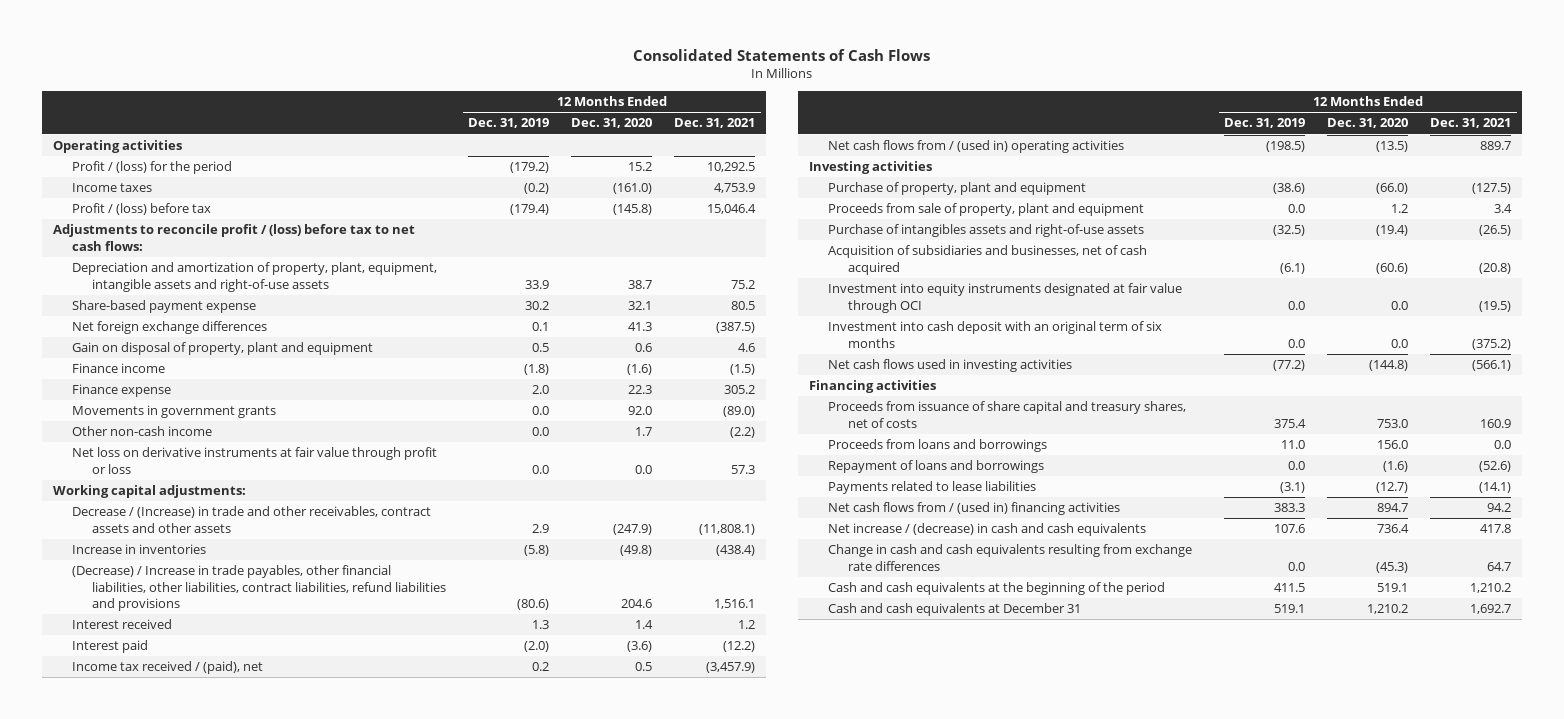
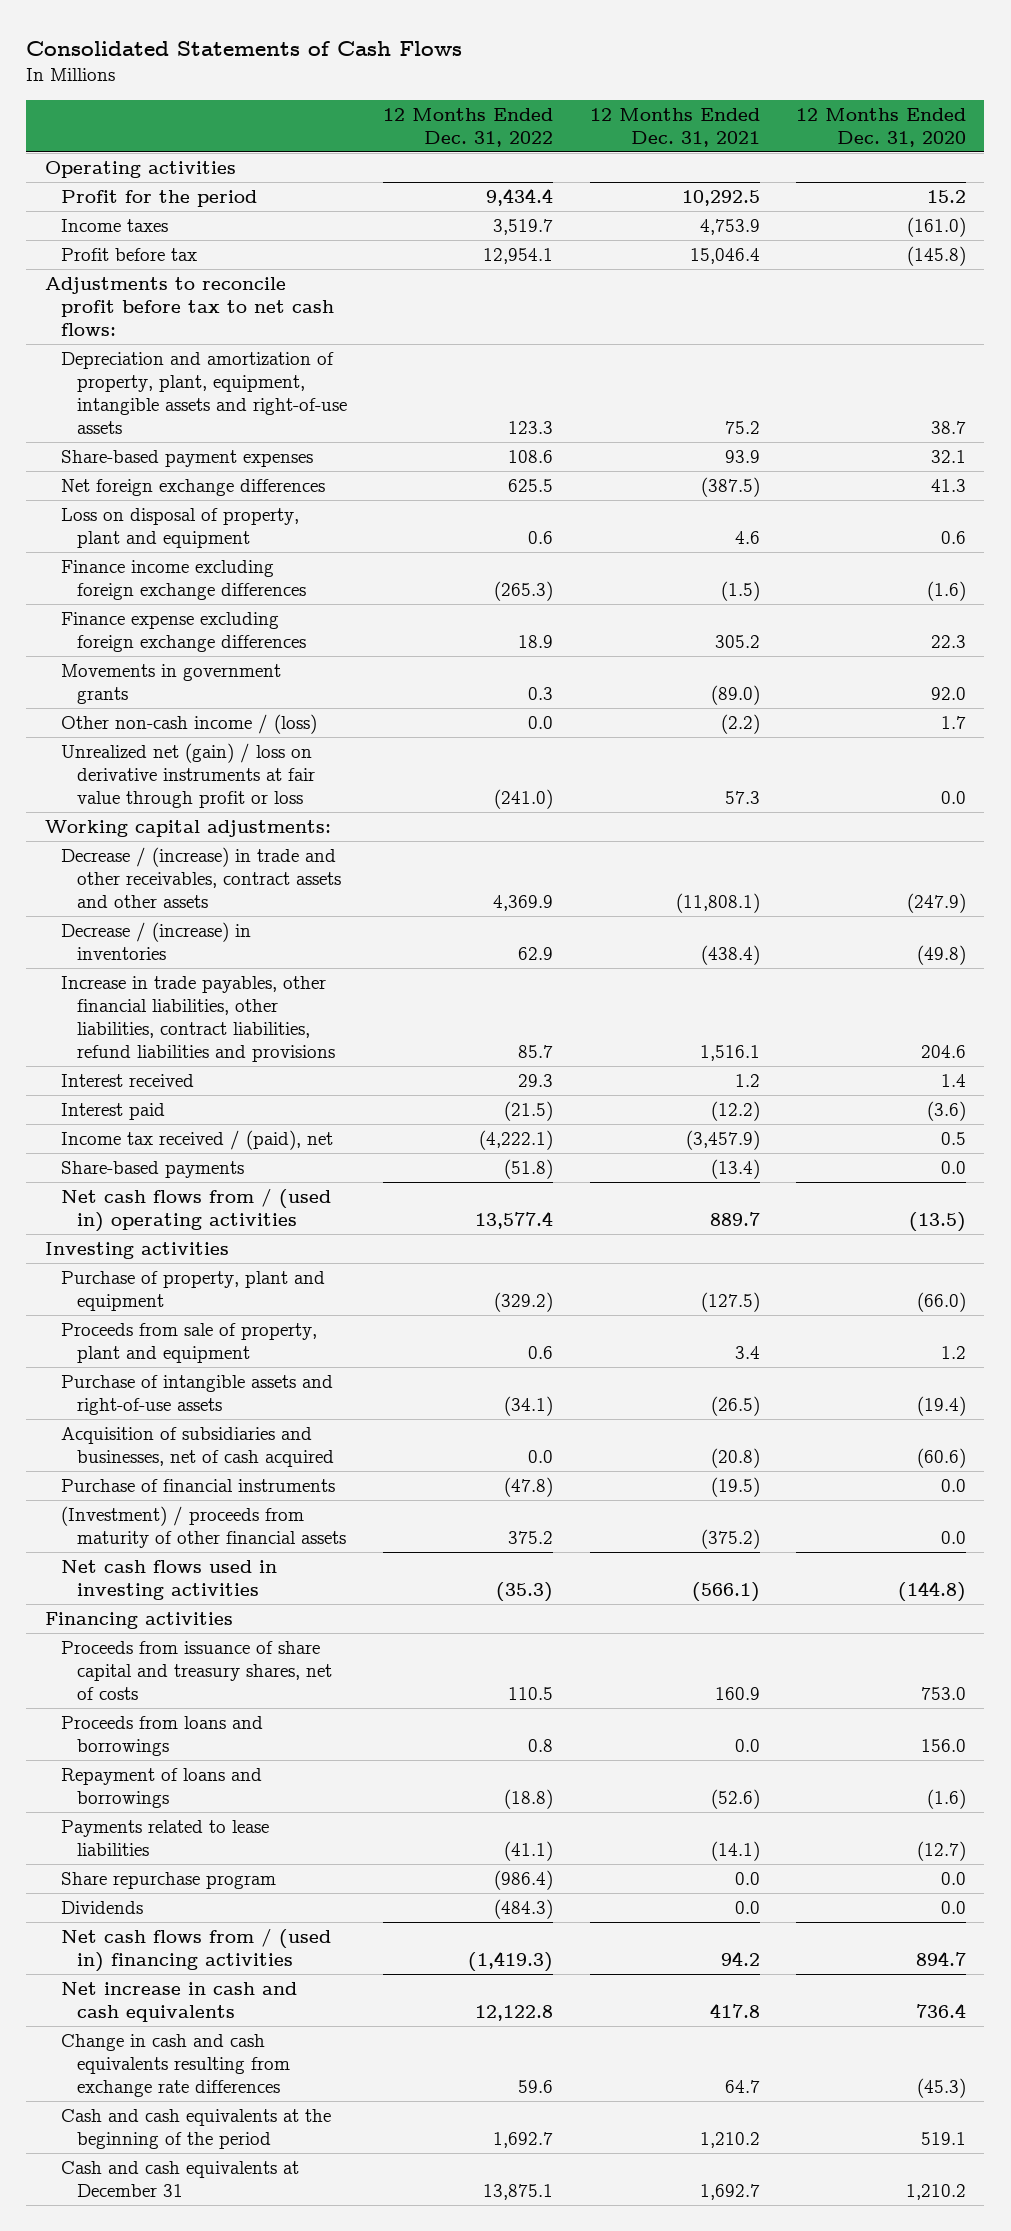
- | 12 Months Ended Dec. 31, 2019 | 12 Months Ended Dec. 31, 2020 | 12 Months Ended Dec. 31, 2021
+ | 12 Months Ended Dec. 31, 2022 | 12 Months Ended Dec. 31, 2021 | 12 Months Ended Dec. 31, 2020
- Profit / (loss) for the period | (179.2) | 15.2 | 10,292.5
+ Profit for the period | 9,434.4 | 10,292.5 | 15.2
- Profit / (loss) before tax | (179.4) | (145.8) | 15,046.4
- Adjustments to reconcile profit / (loss) before tax to net cash flows:
+ Profit before tax | 12,954.1 | 15,046.4 | (145.8)
+ Adjustments to reconcile profit before tax to net cash flows:
- Share-based payment expense | 30.2 | 32.1 | 80.5
+ Share-based payment expenses | 108.6 | 93.9 | 32.1
- Gain on disposal of property, plant and equipment | 0.5 | 0.6 | 4.6
- Finance income | (1.8) | (1.6) | (1.5)
- Finance expense | 2.0 | 22.3 | 305.2
+ Loss on disposal of property, plant and equipment | 0.6 | 4.6 | 0.6
+ Finance income excluding foreign exchange differences | (265.3) | (1.5) | (1.6)
+ Finance expense excluding foreign exchange differences | 18.9 | 305.2 | 22.3
- Other non-cash income | 0.0 | 1.7 | (2.2)
- Net loss on derivative instruments at fair value through profit or loss | 0.0 | 0.0 | 57.3
+ Other non-cash income / (loss) | 0.0 | (2.2) | 1.7
+ Unrealized net (gain) / loss on derivative instruments at fair value through profit or loss | (241.0) | 57.3 | 0.0
- Decrease / (Increase) in trade and other receivables, contract assets and other assets | 2.9 | (247.9) | (11,808.1)
- Increase in inventories | (5.8) | (49.8) | (438.4)
- (Decrease) / Increase in trade payables, other financial liabilities, other liabilities, contract liabilities, refund liabilities and provisions | (80.6) | 204.6 | 1,516.1
+ Decrease / (increase) in trade and other receivables, contract assets and other assets | 4,369.9 | (11,808.1) | (247.9)
+ Decrease / (increase) in inventories | 62.9 | (438.4) | (49.8)
+ Increase in trade payables, other financial liabilities, other liabilities, contract liabilities, refund liabilities and provisions | 85.7 | 1,516.1 | 204.6
+ Share-based payments | (51.8) | (13.4) | 0.0
- Purchase of intangibles assets and right-of-use assets | (32.5) | (19.4) | (26.5)
+ Purchase of intangible assets and right-of-use assets | (34.1) | (26.5) | (19.4)
- Investment into equity instruments designated at fair value through OCI | 0.0 | 0.0 | (19.5)
- Investment into cash deposit with an original term of six months | 0.0 | 0.0 | (375.2)
+ Purchase of financial instruments | (47.8) | (19.5) | 0.0
+ (Investment) / proceeds from maturity of other financial assets | 375.2 | (375.2) | 0.0
+ Share repurchase program | (986.4) | 0.0 | 0.0
+ Dividends | (484.3) | 0.0 | 0.0
- Net increase / (decrease) in cash and cash equivalents | 107.6 | 736.4 | 417.8
+ Net increase in cash and cash equivalents | 12,122.8 | 417.8 | 736.4

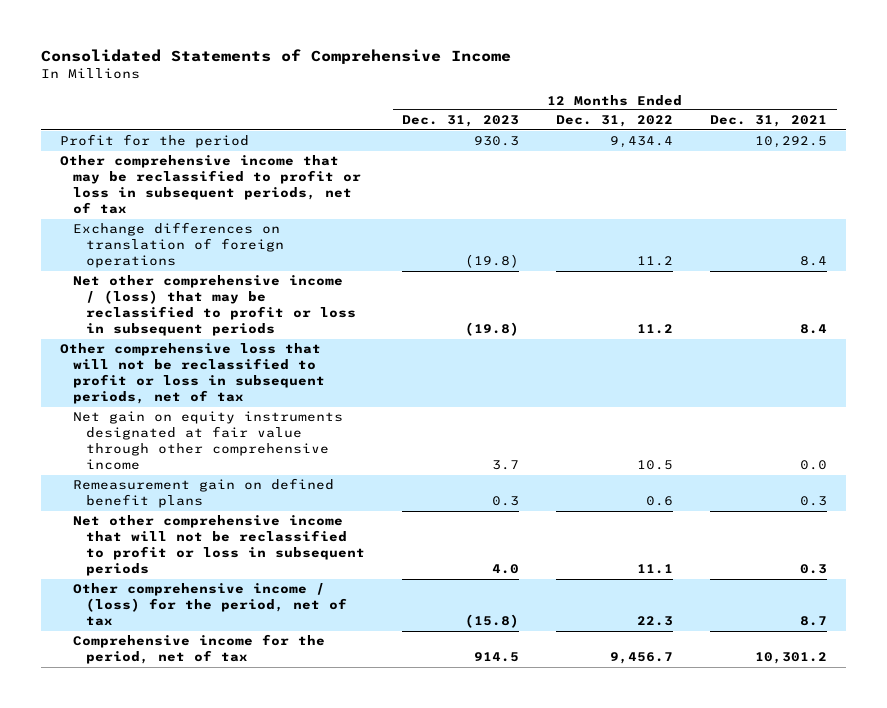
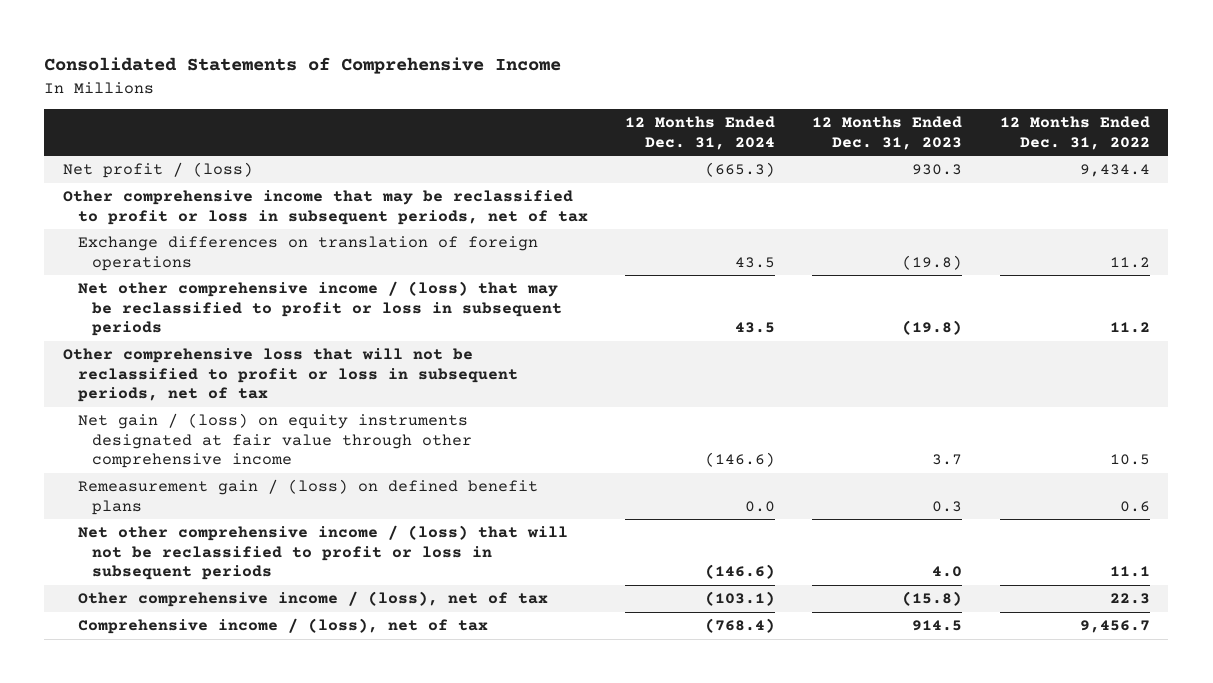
- | 12 Months Ended Dec. 31, 2023 | 12 Months Ended Dec. 31, 2022 | 12 Months Ended Dec. 31, 2021
+ | 12 Months Ended Dec. 31, 2024 | 12 Months Ended Dec. 31, 2023 | 12 Months Ended Dec. 31, 2022
- Profit for the period | 930.3 | 9,434.4 | 10,292.5
+ Net profit / (loss) | (665.3) | 930.3 | 9,434.4
- Net gain on equity instruments designated at fair value through other comprehensive income | 3.7 | 10.5 | 0.0
- Remeasurement gain on defined benefit plans | 0.3 | 0.6 | 0.3
- Net other comprehensive income that will not be reclassified to profit or loss in subsequent periods | 4.0 | 11.1 | 0.3
- Other comprehensive income / (loss) for the period, net of tax | (15.8) | 22.3 | 8.7
- Comprehensive income for the period, net of tax | 914.5 | 9,456.7 | 10,301.2
+ Net gain / (loss) on equity instruments designated at fair value through other comprehensive income | (146.6) | 3.7 | 10.5
+ Remeasurement gain / (loss) on defined benefit plans | 0.0 | 0.3 | 0.6
+ Net other comprehensive income / (loss) that will not be reclassified to profit or loss in subsequent periods | (146.6) | 4.0 | 11.1
+ Other comprehensive income / (loss), net of tax | (103.1) | (15.8) | 22.3
+ Comprehensive income / (loss), net of tax | (768.4) | 914.5 | 9,456.7

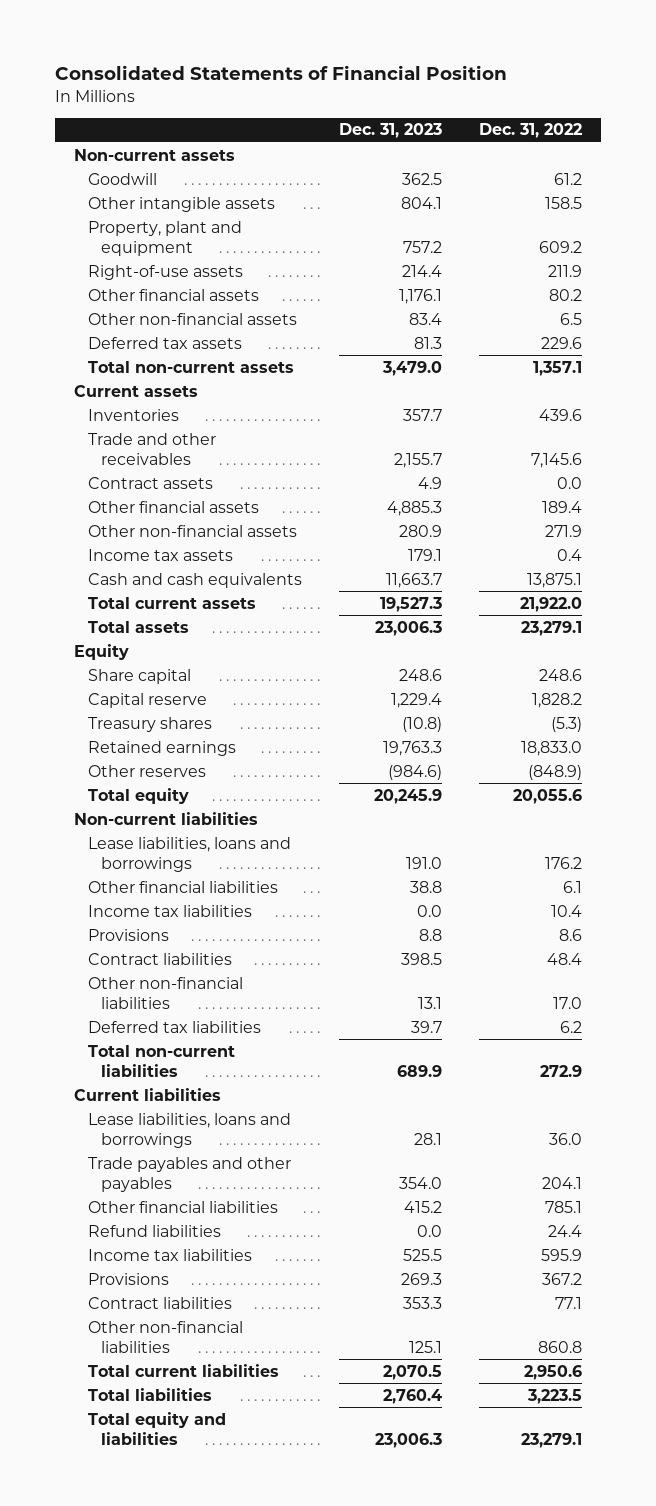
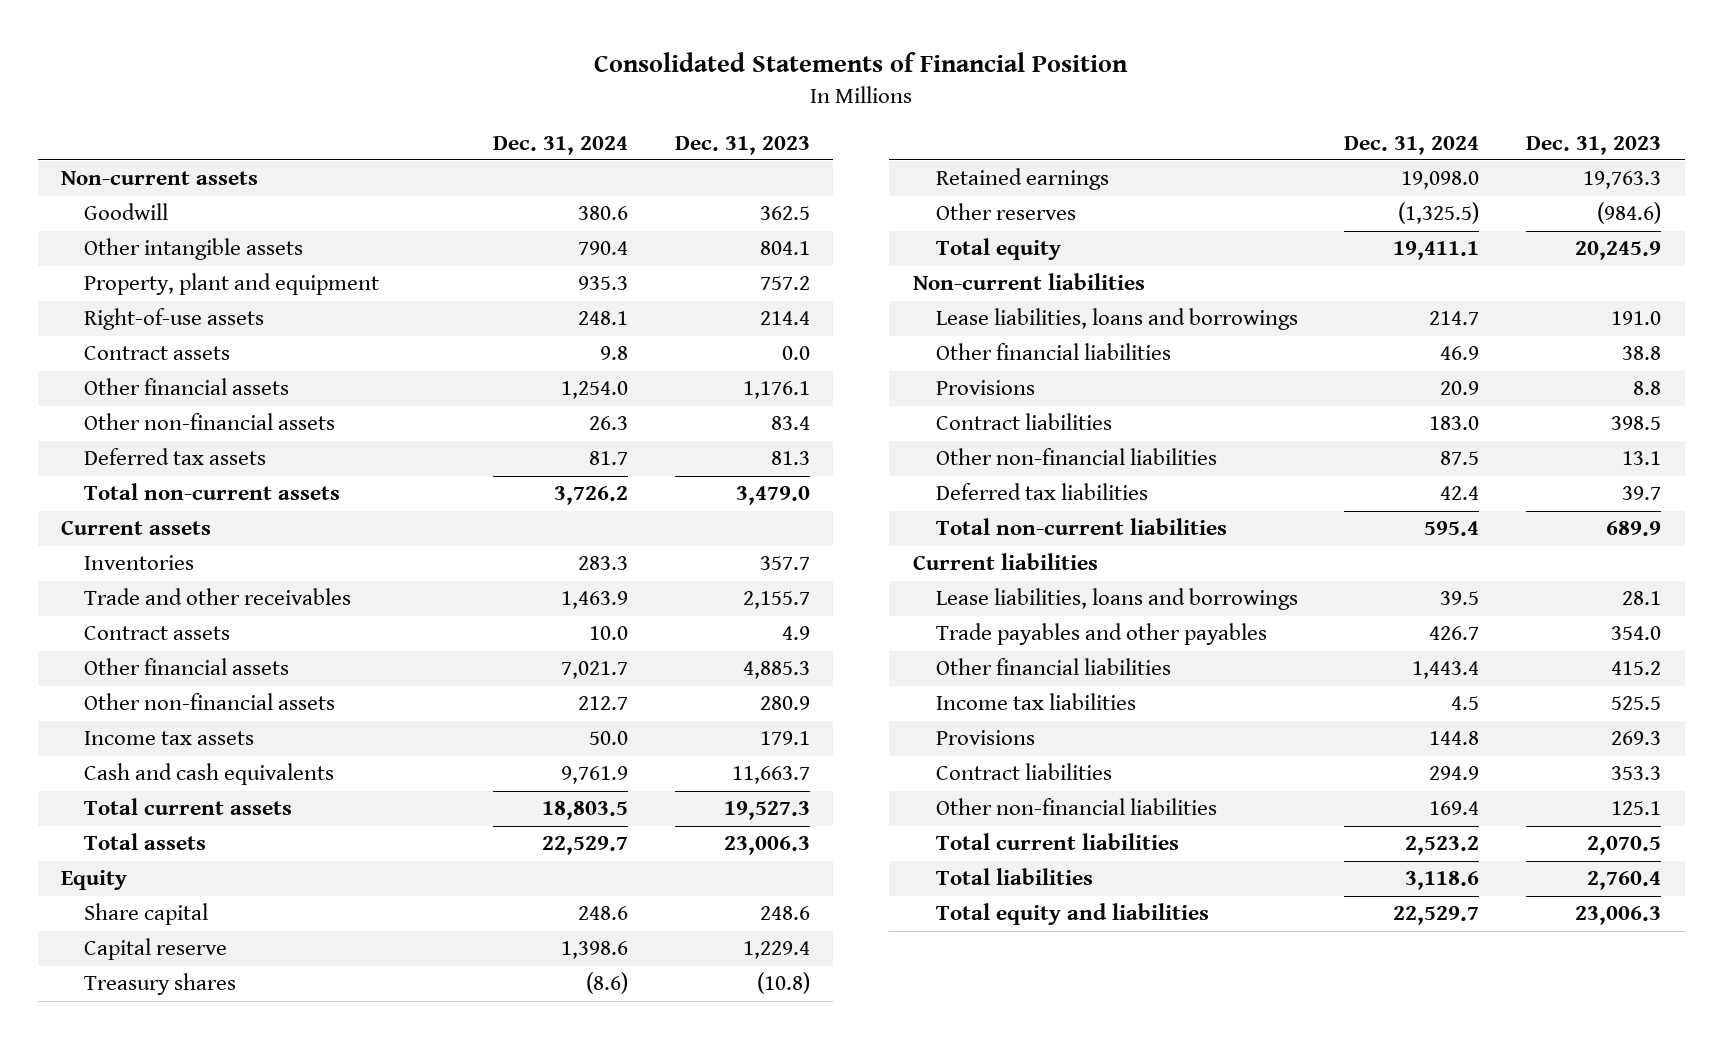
- | Dec. 31, 2023 | Dec. 31, 2022
+ | Dec. 31, 2024 | Dec. 31, 2023
+ Contract assets | 9.8 | 0.0
- Income tax liabilities | 0.0 | 10.4
- Refund liabilities | 0.0 | 24.4

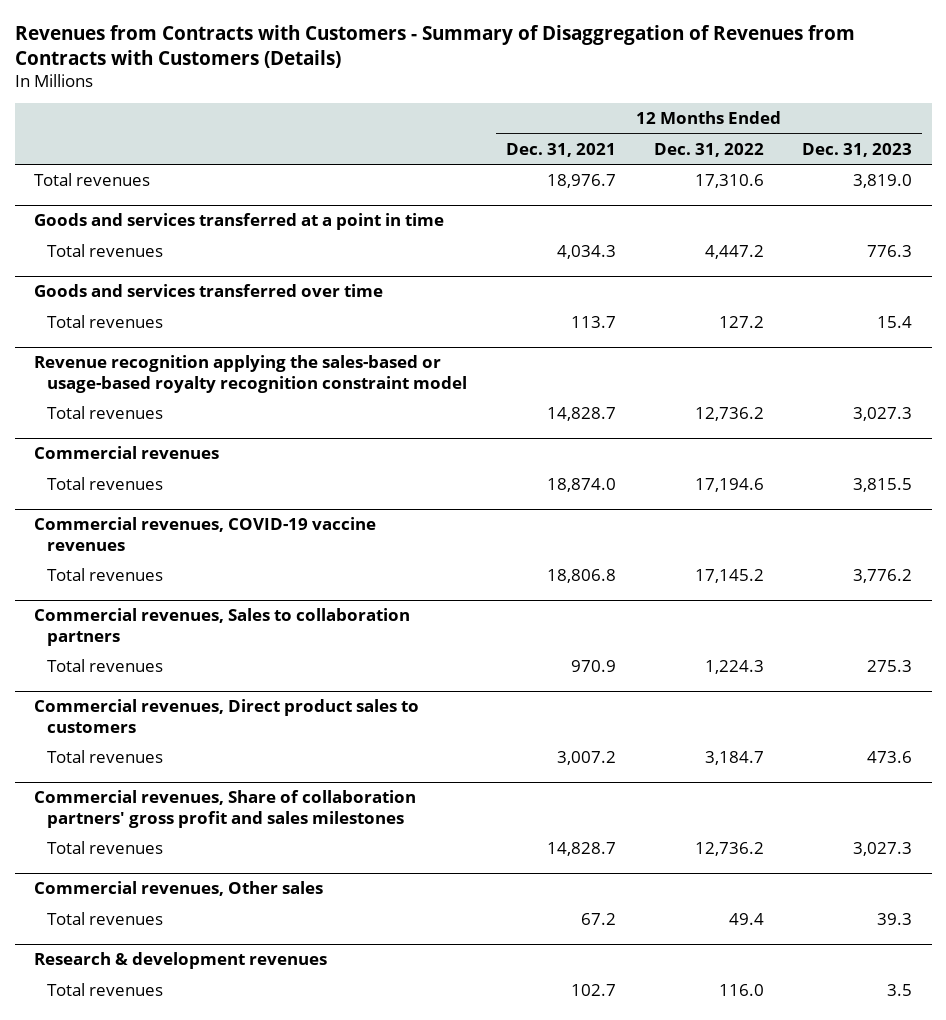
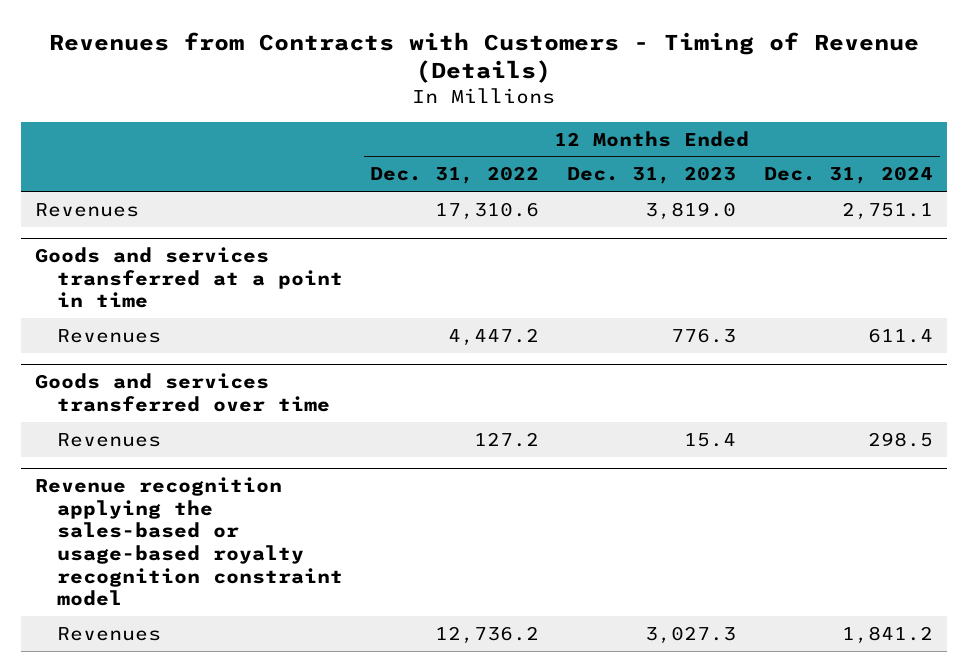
- Revenues from Contracts with Customers - Summary of Disaggregation of Revenues from Contracts with Customers (Details)
+ Revenues from Contracts with Customers - Timing of Revenue (Details)
- | 12 Months Ended Dec. 31, 2021 | 12 Months Ended Dec. 31, 2022 | 12 Months Ended Dec. 31, 2023
+ | 12 Months Ended Dec. 31, 2022 | 12 Months Ended Dec. 31, 2023 | 12 Months Ended Dec. 31, 2024
- Total revenues | 18,976.7 | 17,310.6 | 3,819.0
+ Revenues | 17,310.6 | 3,819.0 | 2,751.1
@ Goods and services transferred at a point in time
- Total revenues | 4,034.3 | 4,447.2 | 776.3
+ Revenues | 4,447.2 | 776.3 | 611.4
@ Goods and services transferred over time
- Total revenues | 113.7 | 127.2 | 15.4
+ Revenues | 127.2 | 15.4 | 298.5
@ Revenue recognition applying the sales-based or usage-based royalty recognition constraint model
- Total revenues | 14,828.7 | 12,736.2 | 3,027.3
- Commercial revenues
- Total revenues | 18,874.0 | 17,194.6 | 3,815.5
- Commercial revenues, COVID-19 vaccine revenues
- Total revenues | 18,806.8 | 17,145.2 | 3,776.2
- Commercial revenues, Sales to collaboration partners
- Total revenues | 970.9 | 1,224.3 | 275.3
- Commercial revenues, Direct product sales to customers
- Total revenues | 3,007.2 | 3,184.7 | 473.6
- Commercial revenues, Share of collaboration partners' gross profit and sales milestones
- Total revenues | 14,828.7 | 12,736.2 | 3,027.3
- Commercial revenues, Other sales
- Total revenues | 67.2 | 49.4 | 39.3
- Research & development revenues
- Total revenues | 102.7 | 116.0 | 3.5
@ Revenue recognition applying the sales-based or usage-based royalty recognition constraint model
+ Revenues | 12,736.2 | 3,027.3 | 1,841.2

